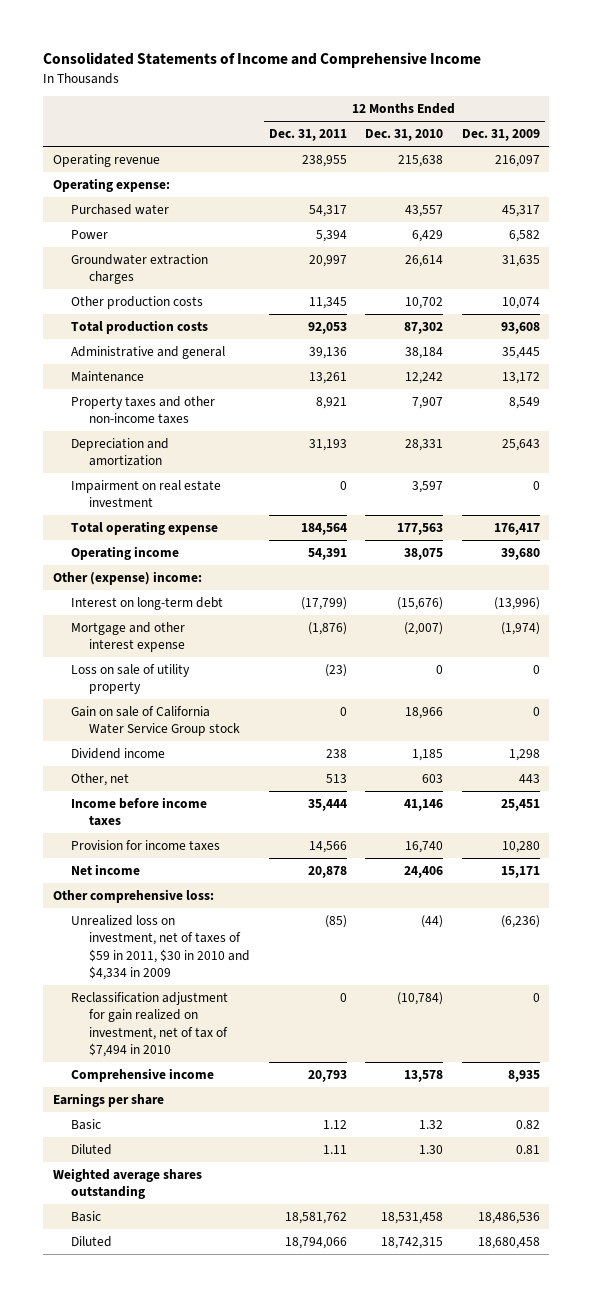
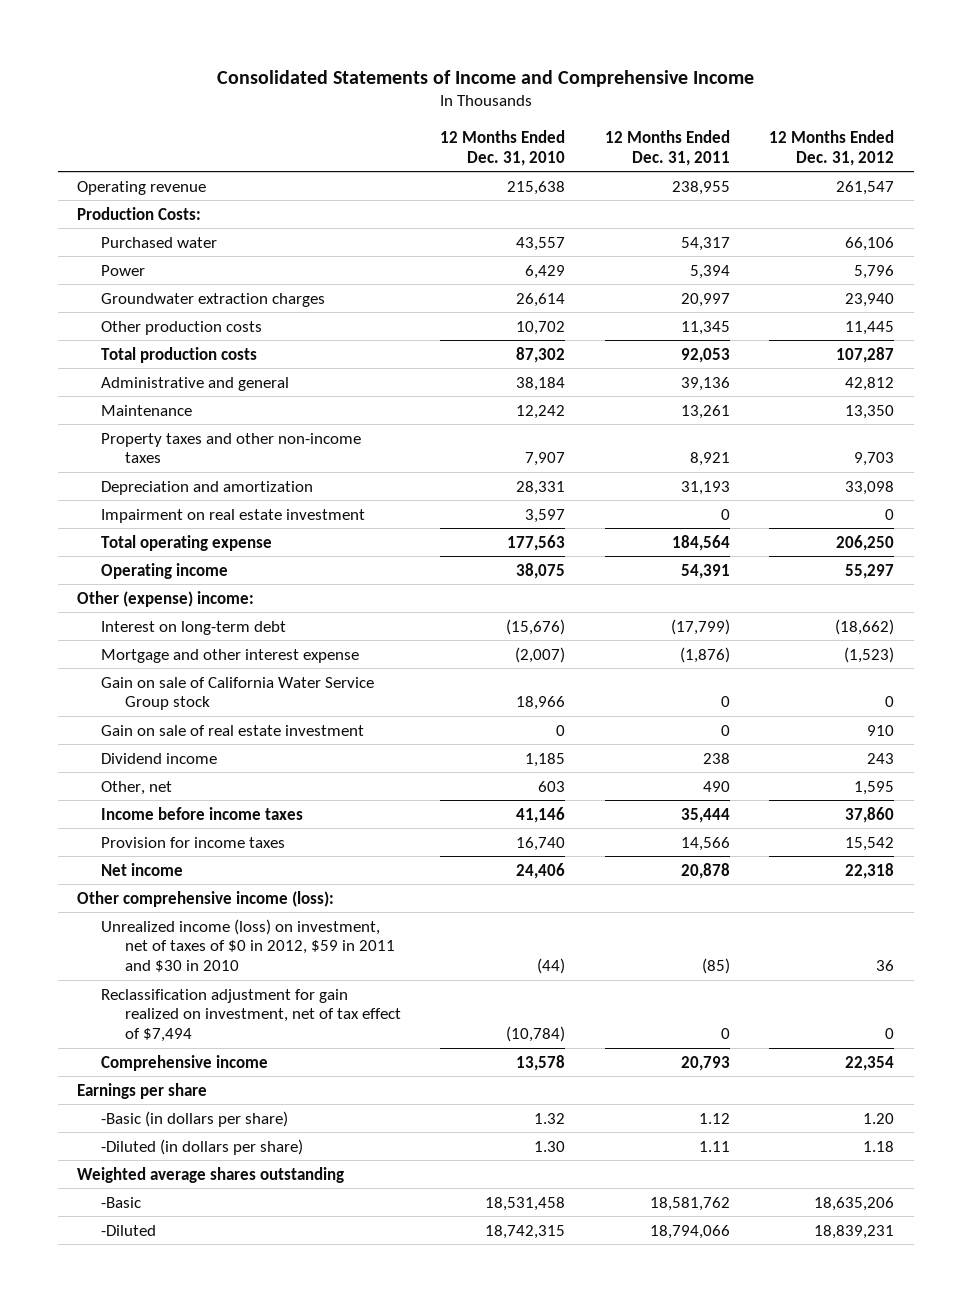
- | 12 Months Ended Dec. 31, 2011 | 12 Months Ended Dec. 31, 2010 | 12 Months Ended Dec. 31, 2009
+ | 12 Months Ended Dec. 31, 2010 | 12 Months Ended Dec. 31, 2011 | 12 Months Ended Dec. 31, 2012
- Operating expense:
+ Production Costs:
- Loss on sale of utility property | (23) | 0 | 0
+ Gain on sale of real estate investment | 0 | 0 | 910
- Other, net | 513 | 603 | 443
+ Other, net | 603 | 490 | 1,595
- Other comprehensive loss:
- Unrealized loss on investment, net of taxes of $59 in 2011, $30 in 2010 and $4,334 in 2009 | (85) | (44) | (6,236)
- Reclassification adjustment for gain realized on investment, net of tax of $7,494 in 2010 | 0 | (10,784) | 0
+ Other comprehensive income (loss):
+ Unrealized income (loss) on investment, net of taxes of $0 in 2012, $59 in 2011 and $30 in 2010 | (44) | (85) | 36
+ Reclassification adjustment for gain realized on investment, net of tax effect of $7,494 | (10,784) | 0 | 0
- Basic | 1.12 | 1.32 | 0.82
- Diluted | 1.11 | 1.30 | 0.81
+ -Basic (in dollars per share) | 1.32 | 1.12 | 1.20
+ -Diluted (in dollars per share) | 1.30 | 1.11 | 1.18
- Basic | 18,581,762 | 18,531,458 | 18,486,536
- Diluted | 18,794,066 | 18,742,315 | 18,680,458
+ -Basic | 18,531,458 | 18,581,762 | 18,635,206
+ -Diluted | 18,742,315 | 18,794,066 | 18,839,231

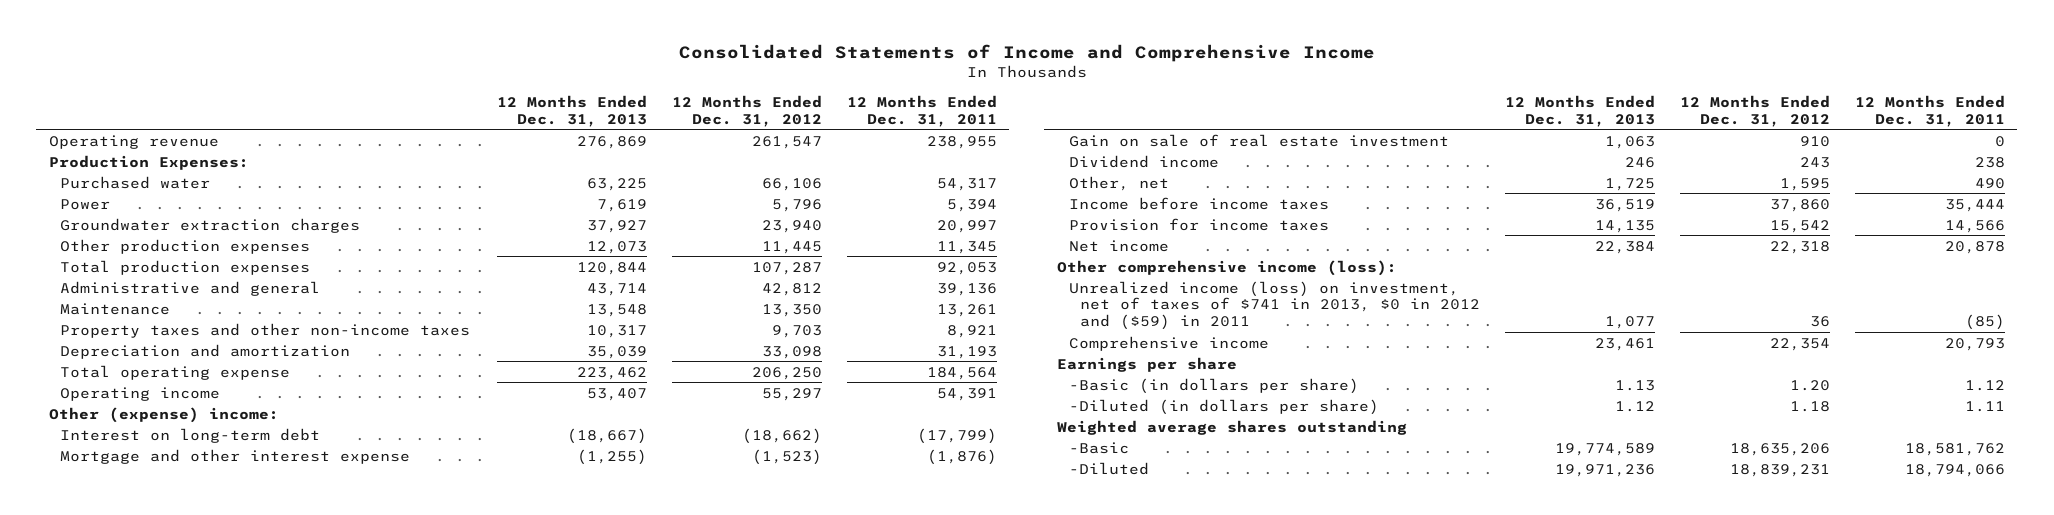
- | 12 Months Ended Dec. 31, 2010 | 12 Months Ended Dec. 31, 2011 | 12 Months Ended Dec. 31, 2012
+ | 12 Months Ended Dec. 31, 2013 | 12 Months Ended Dec. 31, 2012 | 12 Months Ended Dec. 31, 2011
- Production Costs:
+ Production Expenses:
- Other production costs | 10,702 | 11,345 | 11,445
- Total production costs | 87,302 | 92,053 | 107,287
+ Other production expenses | 12,073 | 11,445 | 11,345
+ Total production expenses | 120,844 | 107,287 | 92,053
- Impairment on real estate investment | 3,597 | 0 | 0
- Gain on sale of California Water Service Group stock | 18,966 | 0 | 0
- Unrealized income (loss) on investment, net of taxes of $0 in 2012, $59 in 2011 and $30 in 2010 | (44) | (85) | 36
- Reclassification adjustment for gain realized on investment, net of tax effect of $7,494 | (10,784) | 0 | 0
+ Unrealized income (loss) on investment, net of taxes of $741 in 2013, $0 in 2012 and ($59) in 2011 | 1,077 | 36 | (85)

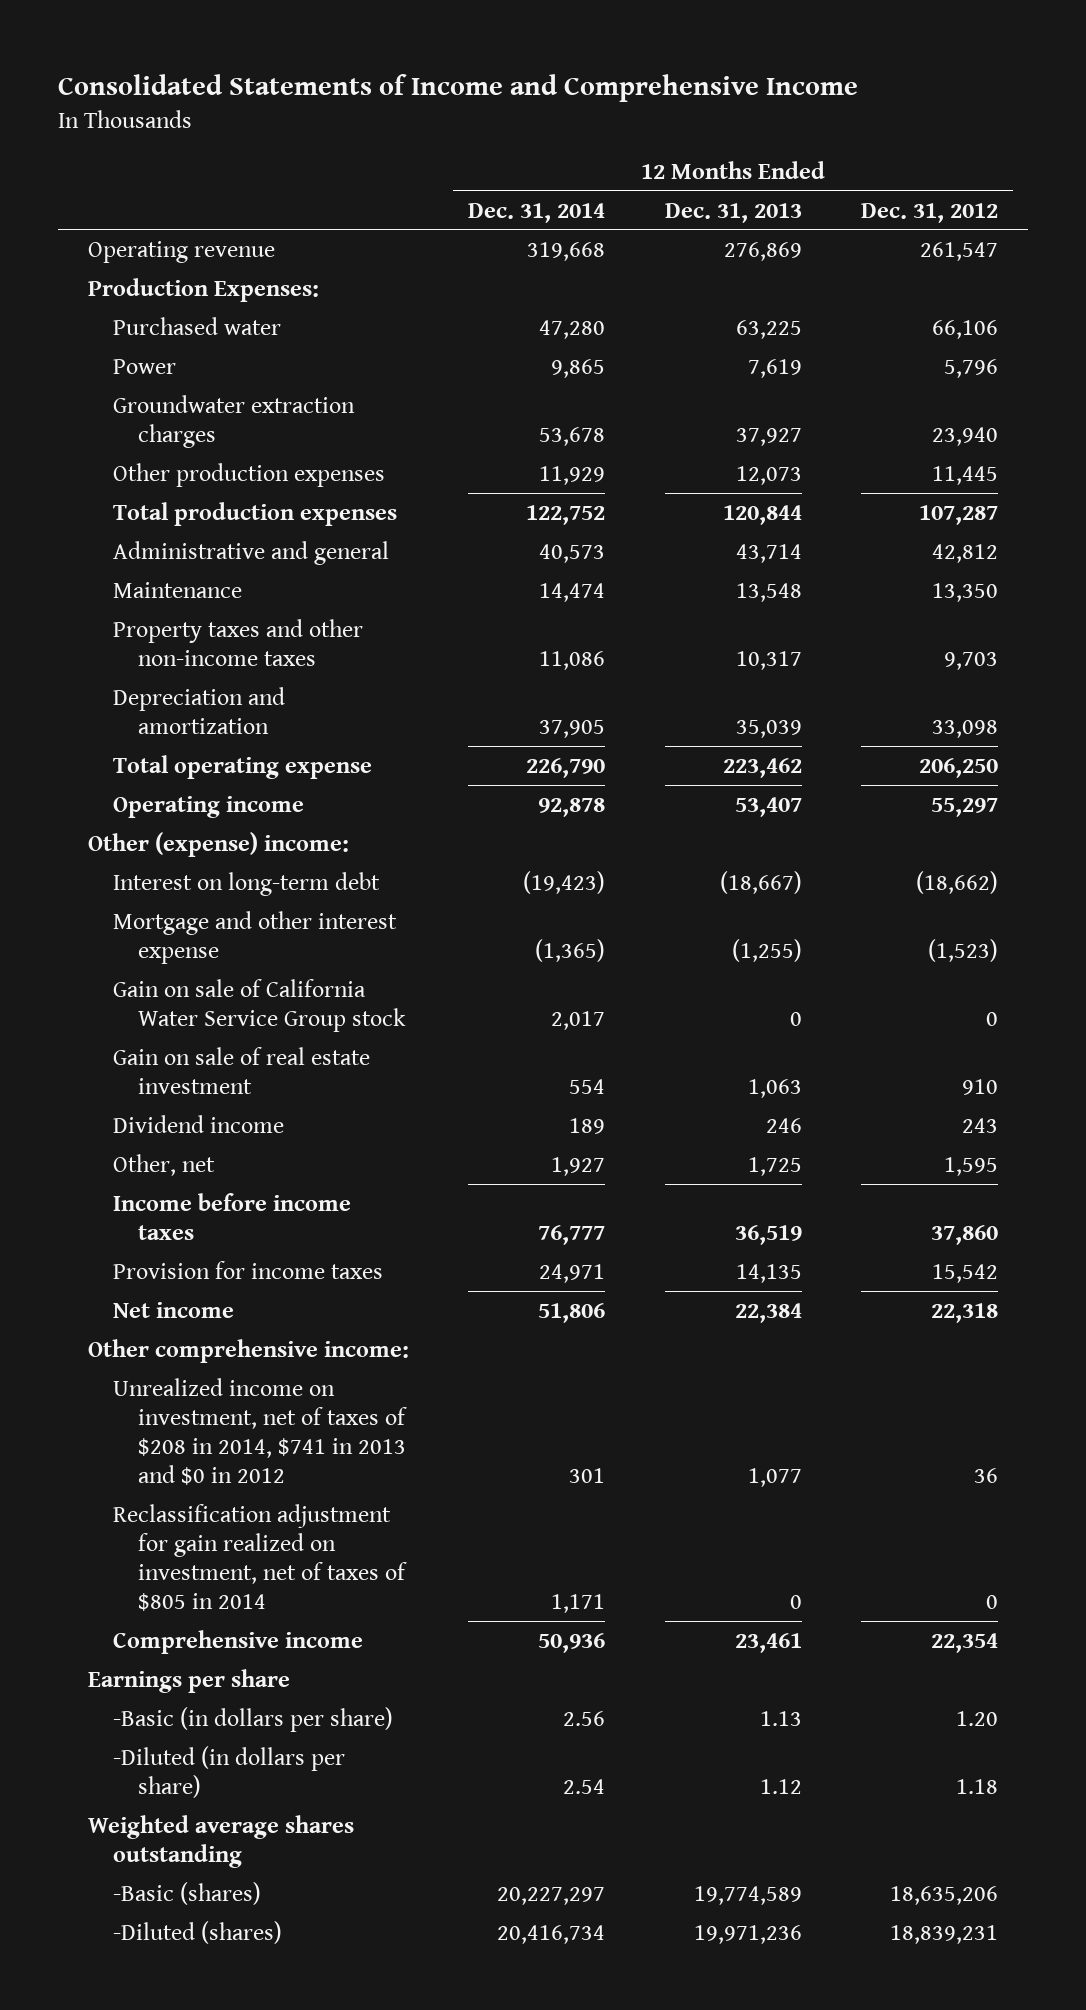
- | 12 Months Ended Dec. 31, 2013 | 12 Months Ended Dec. 31, 2012 | 12 Months Ended Dec. 31, 2011
+ | 12 Months Ended Dec. 31, 2014 | 12 Months Ended Dec. 31, 2013 | 12 Months Ended Dec. 31, 2012
+ Gain on sale of California Water Service Group stock | 2,017 | 0 | 0
- Other comprehensive income (loss):
- Unrealized income (loss) on investment, net of taxes of $741 in 2013, $0 in 2012 and ($59) in 2011 | 1,077 | 36 | (85)
+ Other comprehensive income:
+ Unrealized income on investment, net of taxes of $208 in 2014, $741 in 2013 and $0 in 2012 | 301 | 1,077 | 36
+ Reclassification adjustment for gain realized on investment, net of taxes of $805 in 2014 | 1,171 | 0 | 0
- -Basic | 19,774,589 | 18,635,206 | 18,581,762
- -Diluted | 19,971,236 | 18,839,231 | 18,794,066
+ -Basic (shares) | 20,227,297 | 19,774,589 | 18,635,206
+ -Diluted (shares) | 20,416,734 | 19,971,236 | 18,839,231

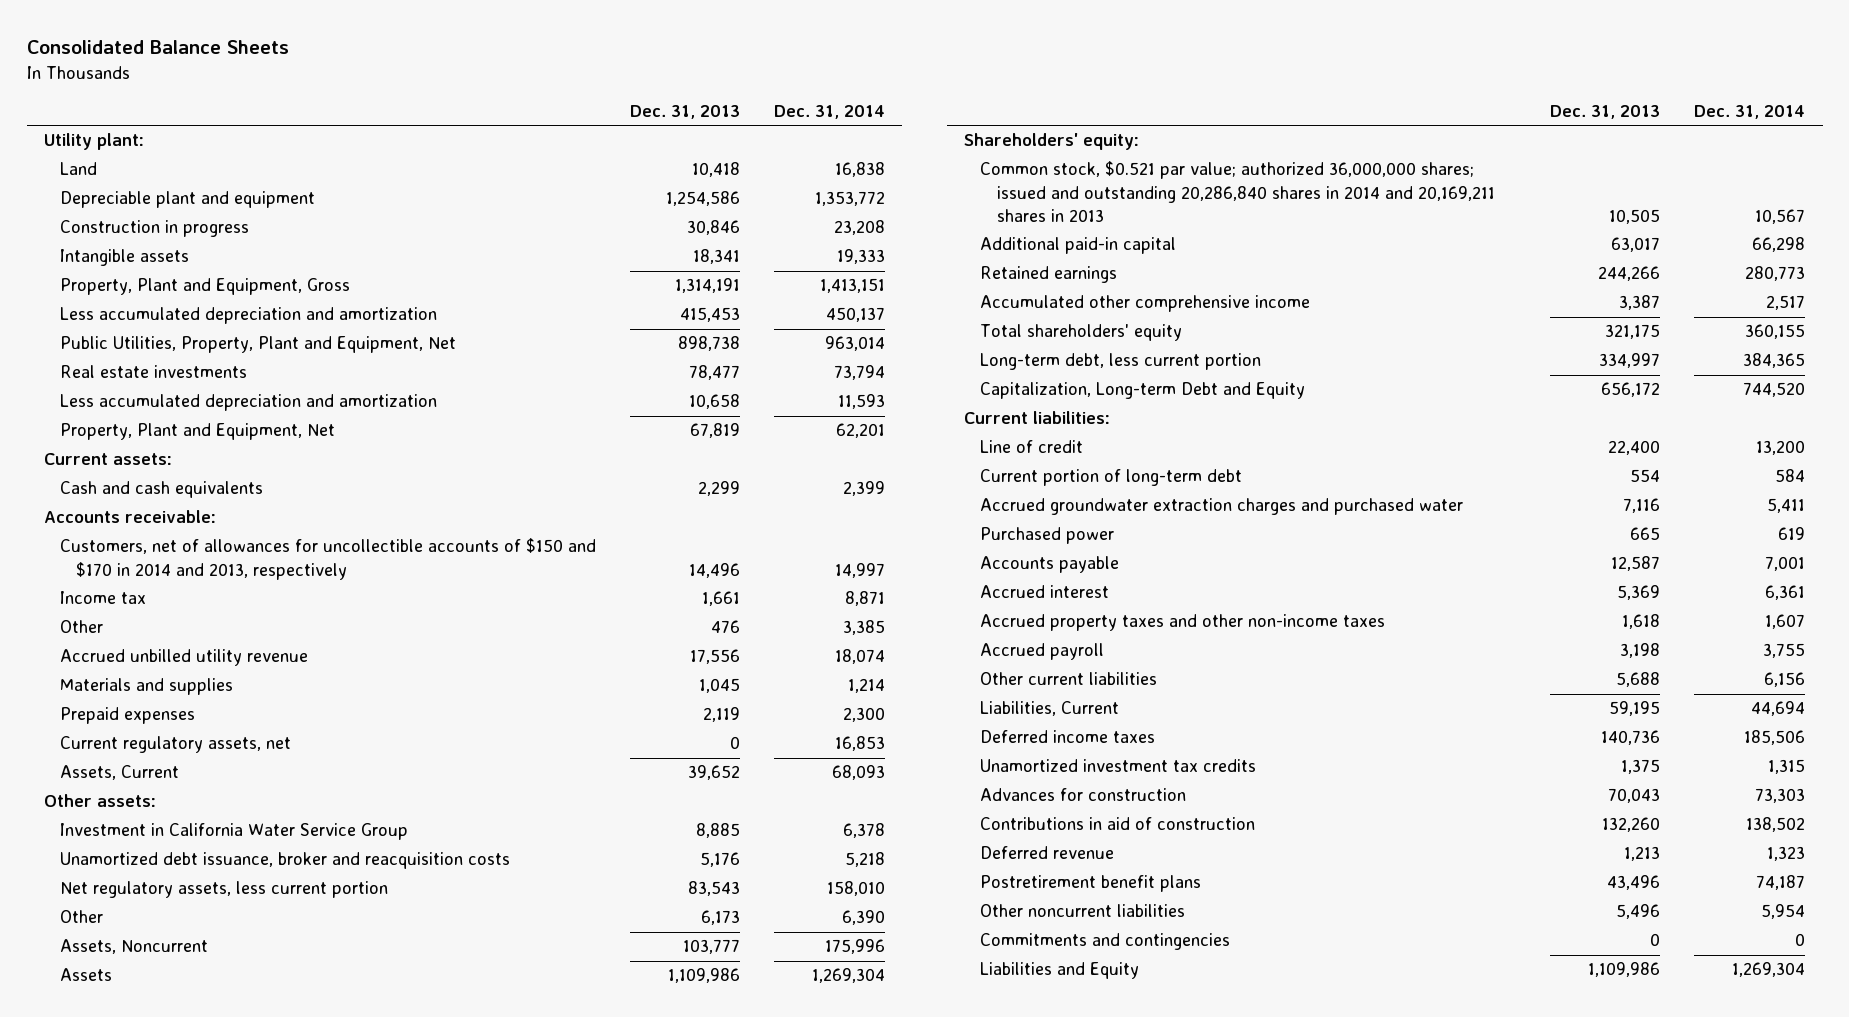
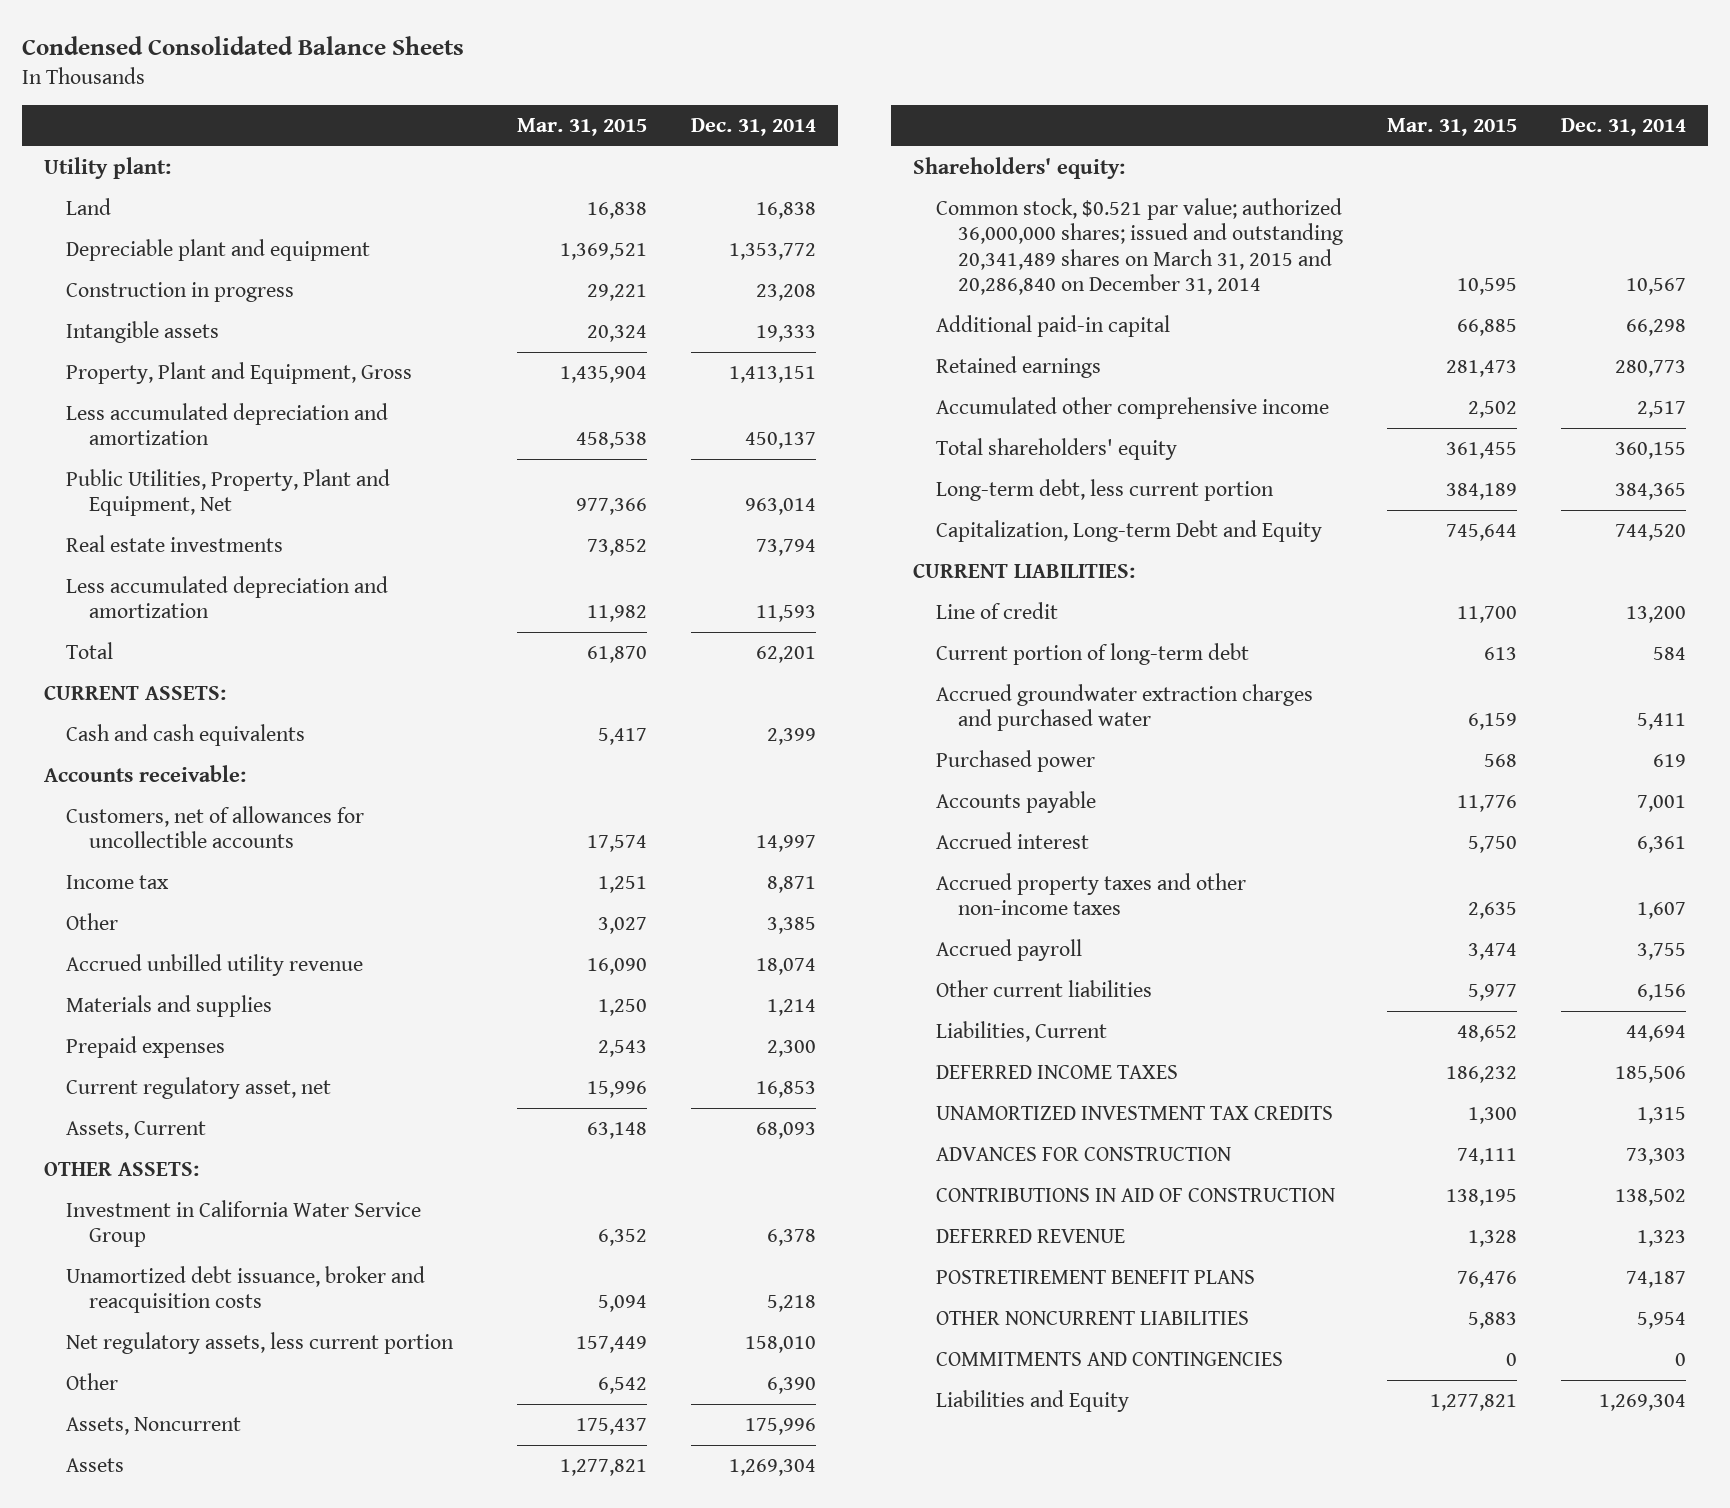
- Consolidated Balance Sheets
+ Condensed Consolidated Balance Sheets
- | Dec. 31, 2013 | Dec. 31, 2014
+ | Mar. 31, 2015 | Dec. 31, 2014
- Property, Plant and Equipment, Net | 67,819 | 62,201
- Current assets:
+ Total | 61,870 | 62,201
+ CURRENT ASSETS:
- Customers, net of allowances for uncollectible accounts of $150 and $170 in 2014 and 2013, respectively | 14,496 | 14,997
+ Customers, net of allowances for uncollectible accounts | 17,574 | 14,997
- Current regulatory assets, net | 0 | 16,853
+ Current regulatory asset, net | 15,996 | 16,853
- Other assets:
+ OTHER ASSETS:
- Common stock, $0.521 par value; authorized 36,000,000 shares; issued and outstanding 20,286,840 shares in 2014 and 20,169,211 shares in 2013 | 10,505 | 10,567
+ Common stock, $0.521 par value; authorized 36,000,000 shares; issued and outstanding 20,341,489 shares on March 31, 2015 and 20,286,840 on December 31, 2014 | 10,595 | 10,567
- Current liabilities:
+ CURRENT LIABILITIES:
- Deferred income taxes | 140,736 | 185,506
- Unamortized investment tax credits | 1,375 | 1,315
- Advances for construction | 70,043 | 73,303
- Contributions in aid of construction | 132,260 | 138,502
- Deferred revenue | 1,213 | 1,323
- Postretirement benefit plans | 43,496 | 74,187
- Other noncurrent liabilities | 5,496 | 5,954
- Commitments and contingencies | 0 | 0
+ DEFERRED INCOME TAXES | 186,232 | 185,506
+ UNAMORTIZED INVESTMENT TAX CREDITS | 1,300 | 1,315
+ ADVANCES FOR CONSTRUCTION | 74,111 | 73,303
+ CONTRIBUTIONS IN AID OF CONSTRUCTION | 138,195 | 138,502
+ DEFERRED REVENUE | 1,328 | 1,323
+ POSTRETIREMENT BENEFIT PLANS | 76,476 | 74,187
+ OTHER NONCURRENT LIABILITIES | 5,883 | 5,954
+ COMMITMENTS AND CONTINGENCIES | 0 | 0

